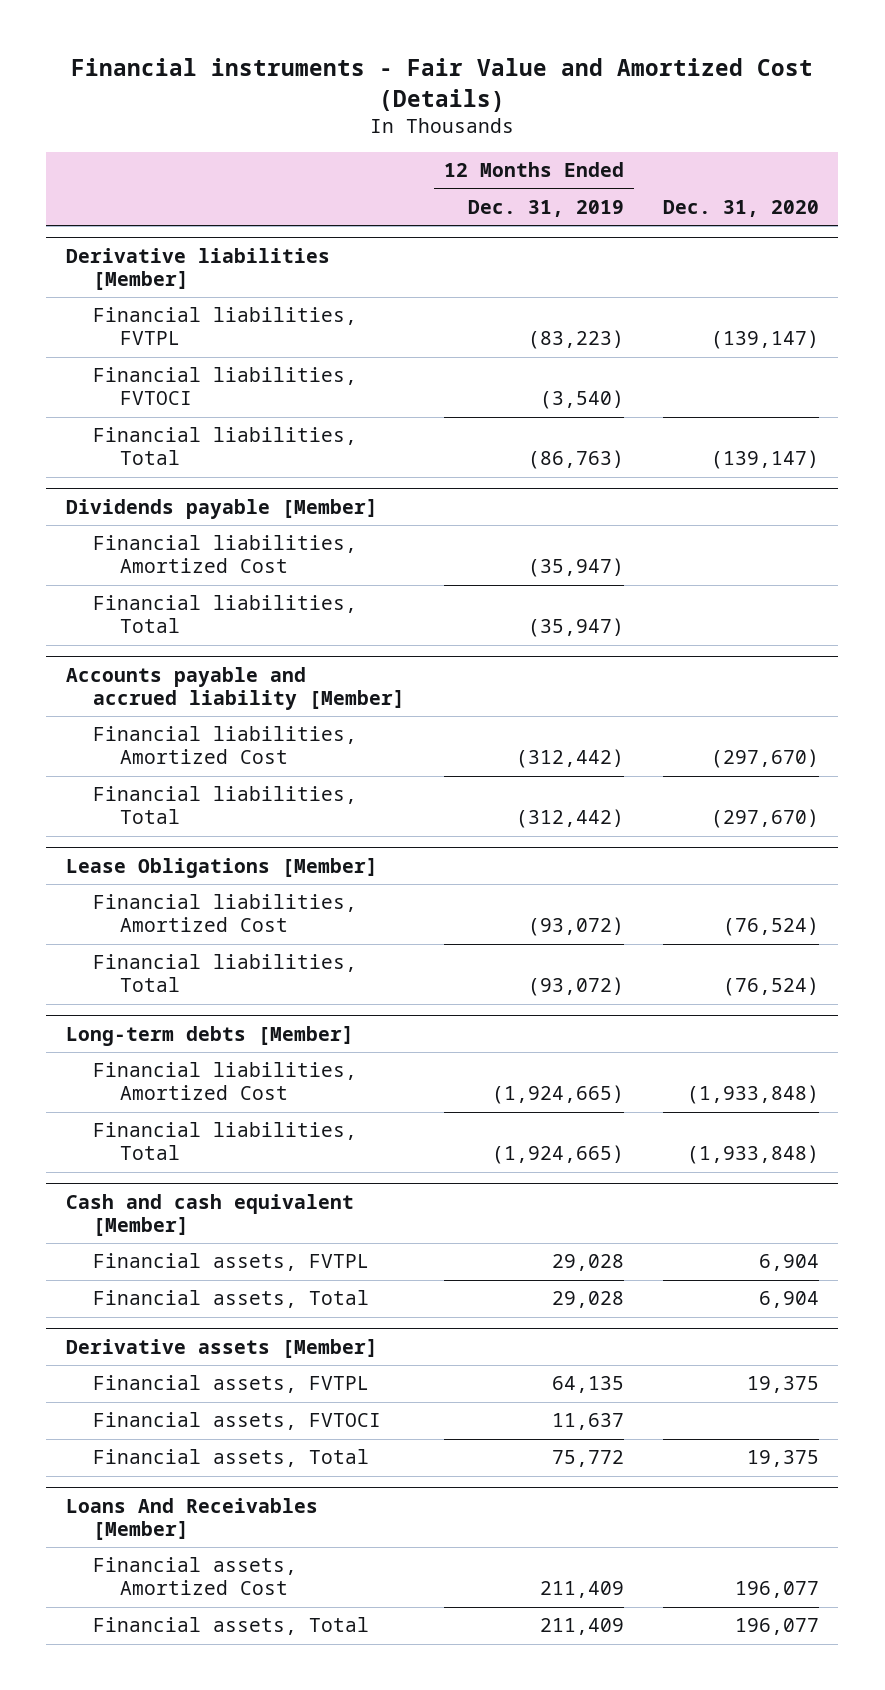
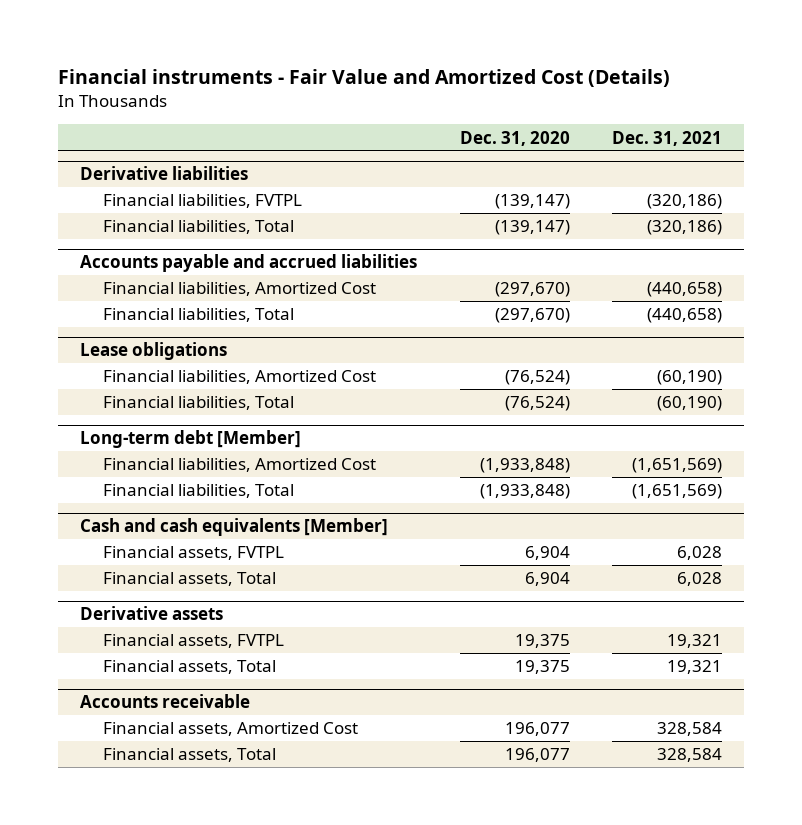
- | 12 Months Ended Dec. 31, 2019 | Dec. 31, 2020
+ | Dec. 31, 2020 | Dec. 31, 2021
- Derivative liabilities [Member]
+ Derivative liabilities
- Financial liabilities, FVTOCI | (3,540) |
- Dividends payable [Member]
- Financial liabilities, Amortized Cost | (35,947) |
- Financial liabilities, Total | (35,947) |
- Accounts payable and accrued liability [Member]
+ Accounts payable and accrued liabilities
- Lease Obligations [Member]
+ Lease obligations
- Long-term debts [Member]
+ Long-term debt [Member]
- Cash and cash equivalent [Member]
+ Cash and cash equivalents [Member]
- Derivative assets [Member]
+ Derivative assets
- Financial assets, FVTOCI | 11,637 |
- Loans And Receivables [Member]
+ Accounts receivable

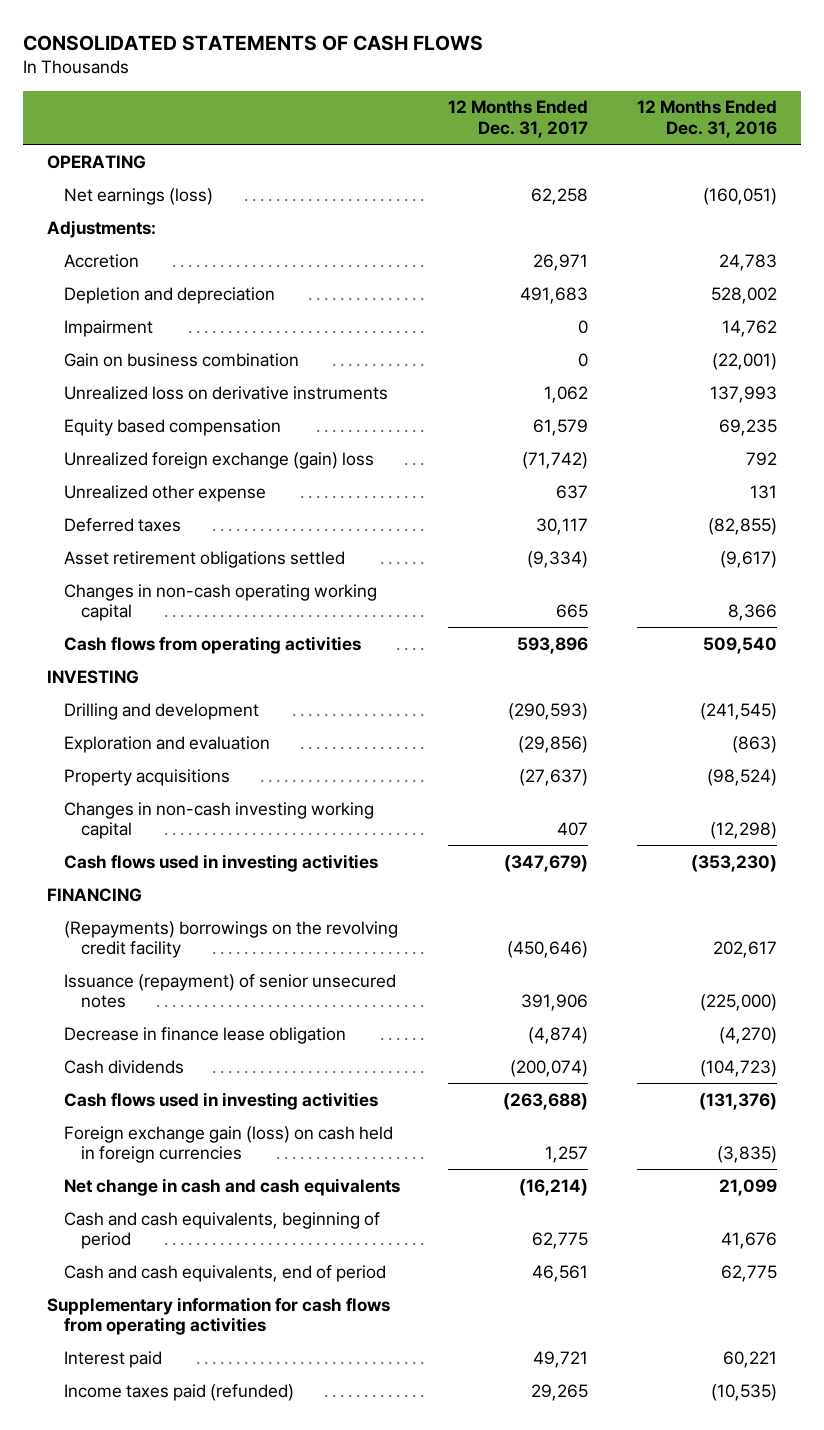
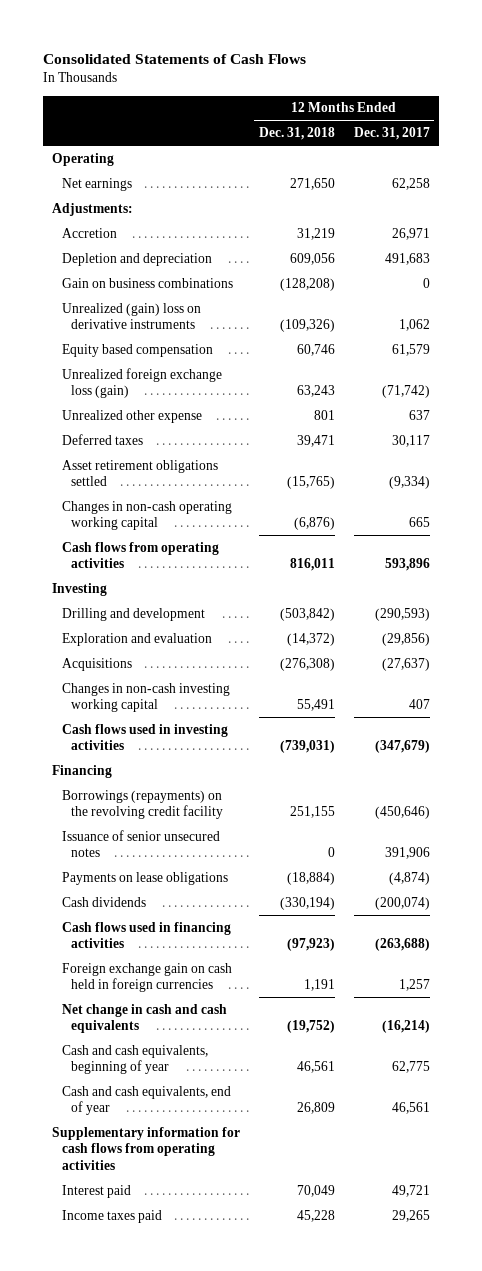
- CONSOLIDATED STATEMENTS OF CASH FLOWS
+ Consolidated Statements of Cash Flows
- | 12 Months Ended Dec. 31, 2017 | 12 Months Ended Dec. 31, 2016
+ | 12 Months Ended Dec. 31, 2018 | 12 Months Ended Dec. 31, 2017
- OPERATING
- Net earnings (loss) | 62,258 | (160,051)
+ Operating
+ Net earnings | 271,650 | 62,258
- Impairment | 0 | 14,762
- Gain on business combination | 0 | (22,001)
- Unrealized loss on derivative instruments | 1,062 | 137,993
+ Gain on business combinations | (128,208) | 0
+ Unrealized (gain) loss on derivative instruments | (109,326) | 1,062
- Unrealized foreign exchange (gain) loss | (71,742) | 792
+ Unrealized foreign exchange loss (gain) | 63,243 | (71,742)
- INVESTING
+ Investing
- Property acquisitions | (27,637) | (98,524)
+ Acquisitions | (276,308) | (27,637)
- FINANCING
- (Repayments) borrowings on the revolving credit facility | (450,646) | 202,617
- Issuance (repayment) of senior unsecured notes | 391,906 | (225,000)
- Decrease in finance lease obligation | (4,874) | (4,270)
+ Financing
+ Borrowings (repayments) on the revolving credit facility | 251,155 | (450,646)
+ Issuance of senior unsecured notes | 0 | 391,906
+ Payments on lease obligations | (18,884) | (4,874)
- Cash flows used in investing activities | (263,688) | (131,376)
- Foreign exchange gain (loss) on cash held in foreign currencies | 1,257 | (3,835)
+ Cash flows used in financing activities | (97,923) | (263,688)
+ Foreign exchange gain on cash held in foreign currencies | 1,191 | 1,257
- Cash and cash equivalents, beginning of period | 62,775 | 41,676
- Cash and cash equivalents, end of period | 46,561 | 62,775
+ Cash and cash equivalents, beginning of year | 46,561 | 62,775
+ Cash and cash equivalents, end of year | 26,809 | 46,561
- Income taxes paid (refunded) | 29,265 | (10,535)
+ Income taxes paid | 45,228 | 29,265

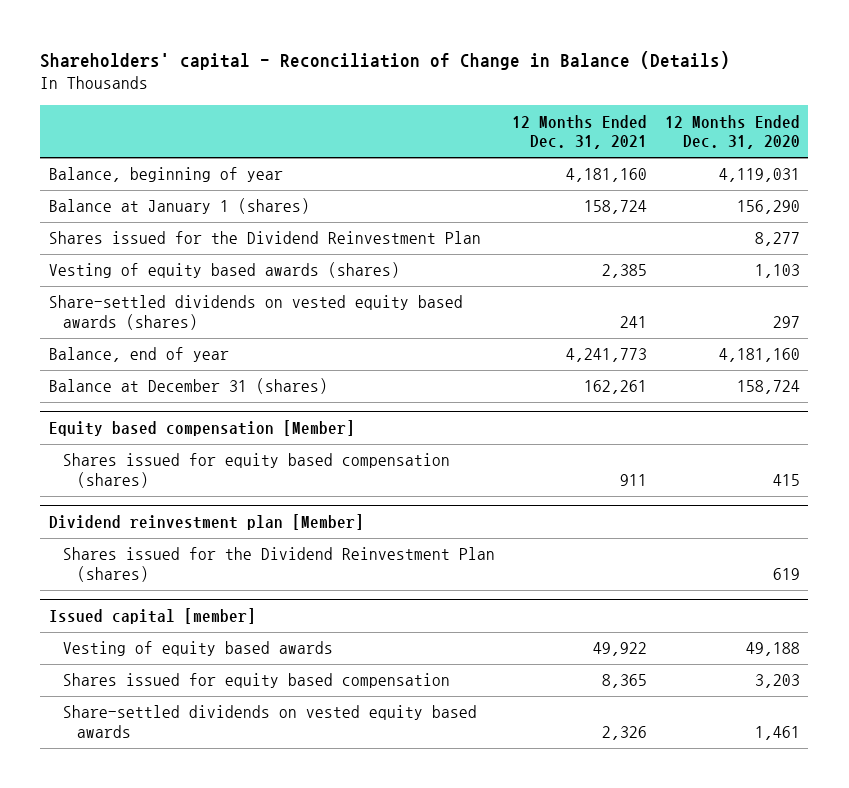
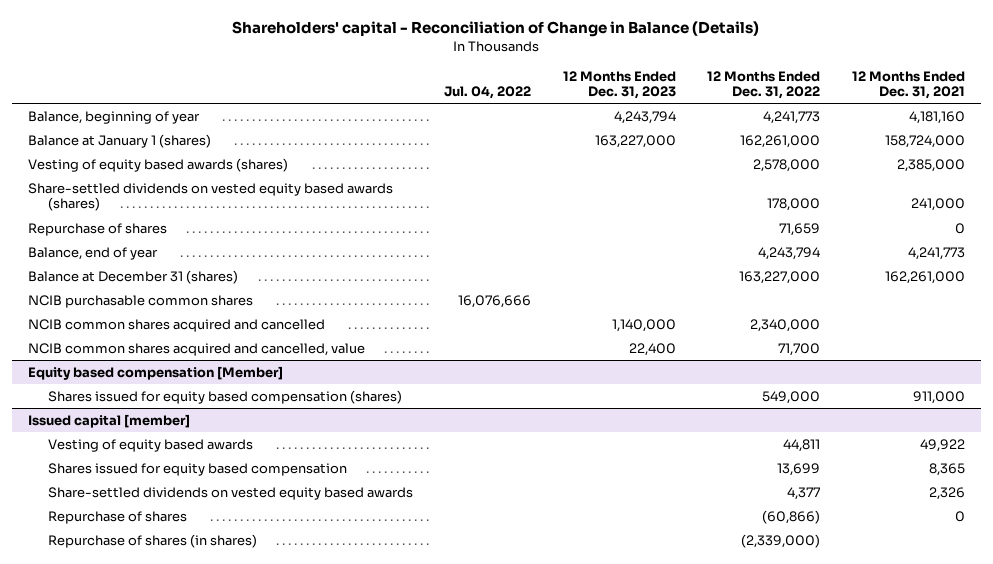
- | 12 Months Ended Dec. 31, 2021 | 12 Months Ended Dec. 31, 2020
+ | Jul. 04, 2022 | 12 Months Ended Dec. 31, 2023 | 12 Months Ended Dec. 31, 2022 | 12 Months Ended Dec. 31, 2021
- Balance at January 1 (shares) | 158,724 | 156,290
- Shares issued for the Dividend Reinvestment Plan | | 8,277
- Vesting of equity based awards (shares) | 2,385 | 1,103
- Share-settled dividends on vested equity based awards (shares) | 241 | 297
+ Balance at January 1 (shares) | | 163,227,000 | 162,261,000 | 158,724,000
+ Vesting of equity based awards (shares) | | | 2,578,000 | 2,385,000
+ Share-settled dividends on vested equity based awards (shares) | | | 178,000 | 241,000
+ Repurchase of shares | | | 71,659 | 0
- Balance at December 31 (shares) | 162,261 | 158,724
+ Balance at December 31 (shares) | | | 163,227,000 | 162,261,000
+ NCIB purchasable common shares | 16,076,666 | | |
+ NCIB common shares acquired and cancelled | | 1,140,000 | 2,340,000 |
+ NCIB common shares acquired and cancelled, value | | 22,400 | 71,700 |
@ Equity based compensation [Member]
- Shares issued for equity based compensation (shares) | 911 | 415
- Dividend reinvestment plan [Member]
- Shares issued for the Dividend Reinvestment Plan (shares) | | 619
@ Equity based compensation [Member]
+ Shares issued for equity based compensation (shares) | | | 549,000 | 911,000
@ Issued capital [member]
+ Repurchase of shares | | | (60,866) | 0
+ Repurchase of shares (in shares) | | | (2,339,000) |

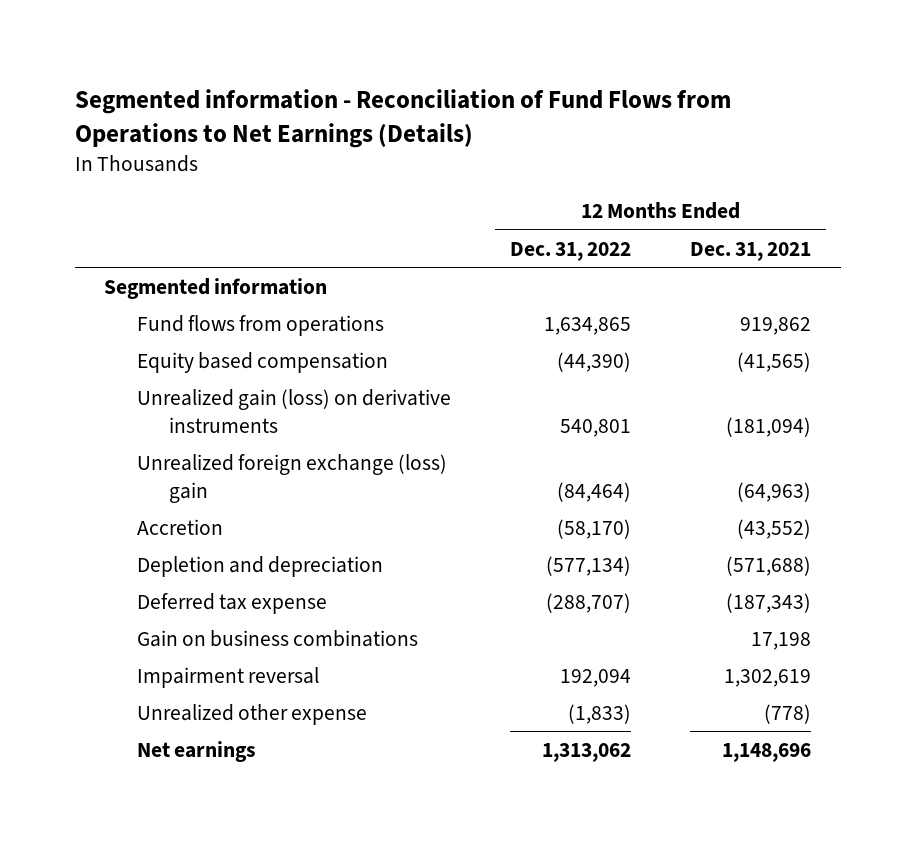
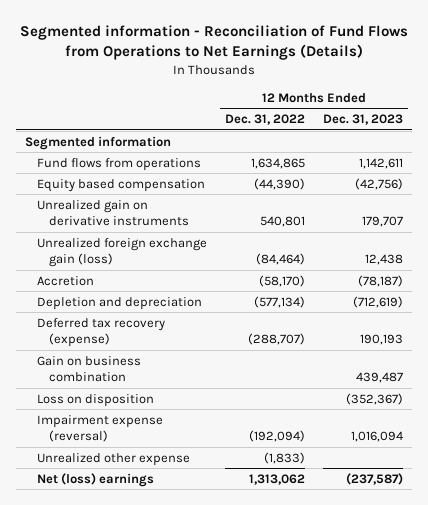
- | 12 Months Ended Dec. 31, 2022 | 12 Months Ended Dec. 31, 2021
+ | 12 Months Ended Dec. 31, 2022 | 12 Months Ended Dec. 31, 2023
- Unrealized gain (loss) on derivative instruments | 540,801 | (181,094)
- Unrealized foreign exchange (loss) gain | (84,464) | (64,963)
+ Unrealized gain on derivative instruments | 540,801 | 179,707
+ Unrealized foreign exchange gain (loss) | (84,464) | 12,438
- Deferred tax expense | (288,707) | (187,343)
- Gain on business combinations | | 17,198
- Impairment reversal | 192,094 | 1,302,619
+ Deferred tax recovery (expense) | (288,707) | 190,193
+ Gain on business combination | | 439,487
+ Loss on disposition | | (352,367)
+ Impairment expense (reversal) | (192,094) | 1,016,094
- Net earnings | 1,313,062 | 1,148,696
+ Net (loss) earnings | 1,313,062 | (237,587)

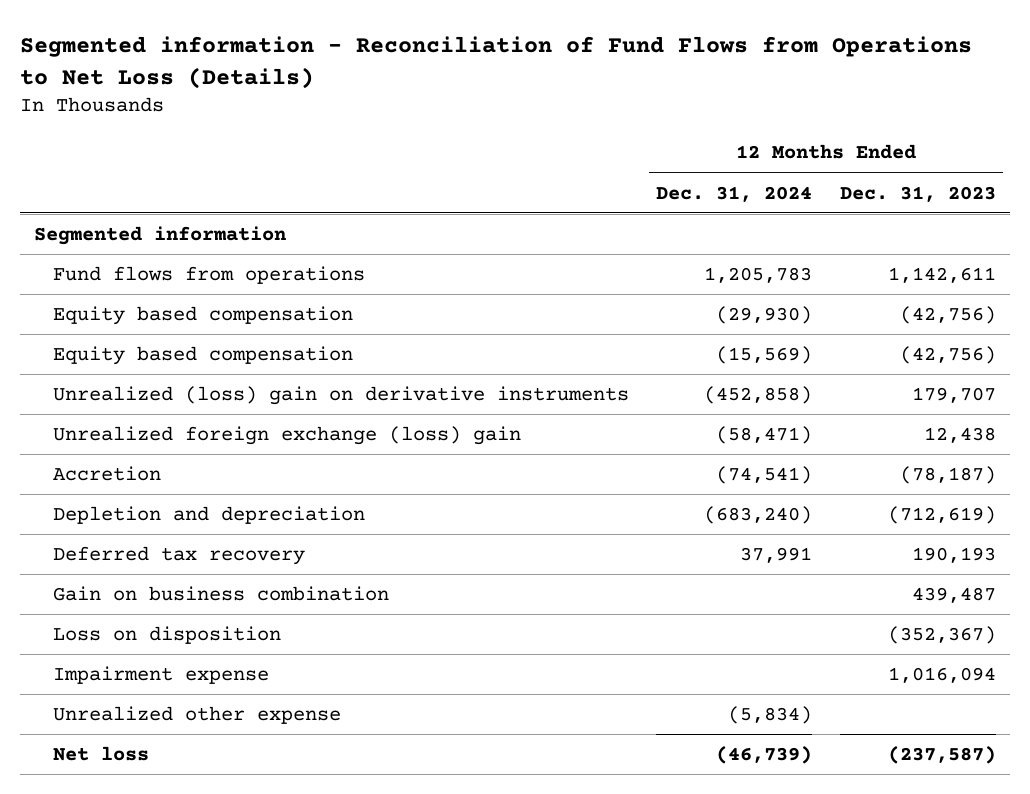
- Segmented information - Reconciliation of Fund Flows from Operations to Net Earnings (Details)
+ Segmented information - Reconciliation of Fund Flows from Operations to Net Loss (Details)
- | 12 Months Ended Dec. 31, 2022 | 12 Months Ended Dec. 31, 2023
+ | 12 Months Ended Dec. 31, 2024 | 12 Months Ended Dec. 31, 2023
- Unrealized gain on derivative instruments | 540,801 | 179,707
- Unrealized foreign exchange gain (loss) | (84,464) | 12,438
+ Equity based compensation | (15,569) | (42,756)
+ Unrealized (loss) gain on derivative instruments | (452,858) | 179,707
+ Unrealized foreign exchange (loss) gain | (58,471) | 12,438
- Deferred tax recovery (expense) | (288,707) | 190,193
+ Deferred tax recovery | 37,991 | 190,193
- Impairment expense (reversal) | (192,094) | 1,016,094
+ Impairment expense | | 1,016,094
- Net (loss) earnings | 1,313,062 | (237,587)
+ Net loss | (46,739) | (237,587)

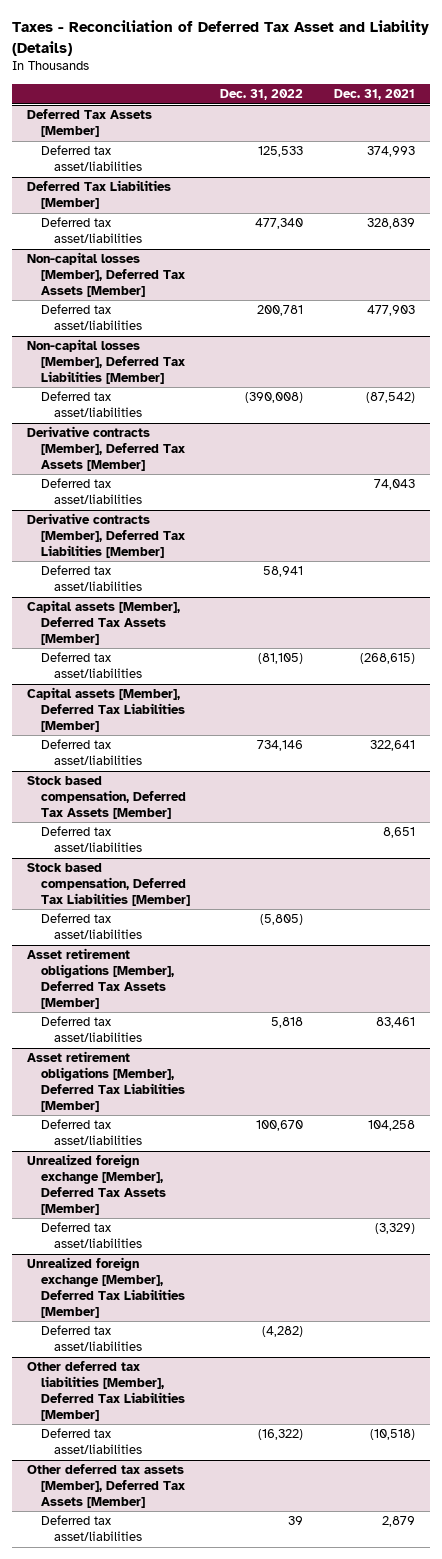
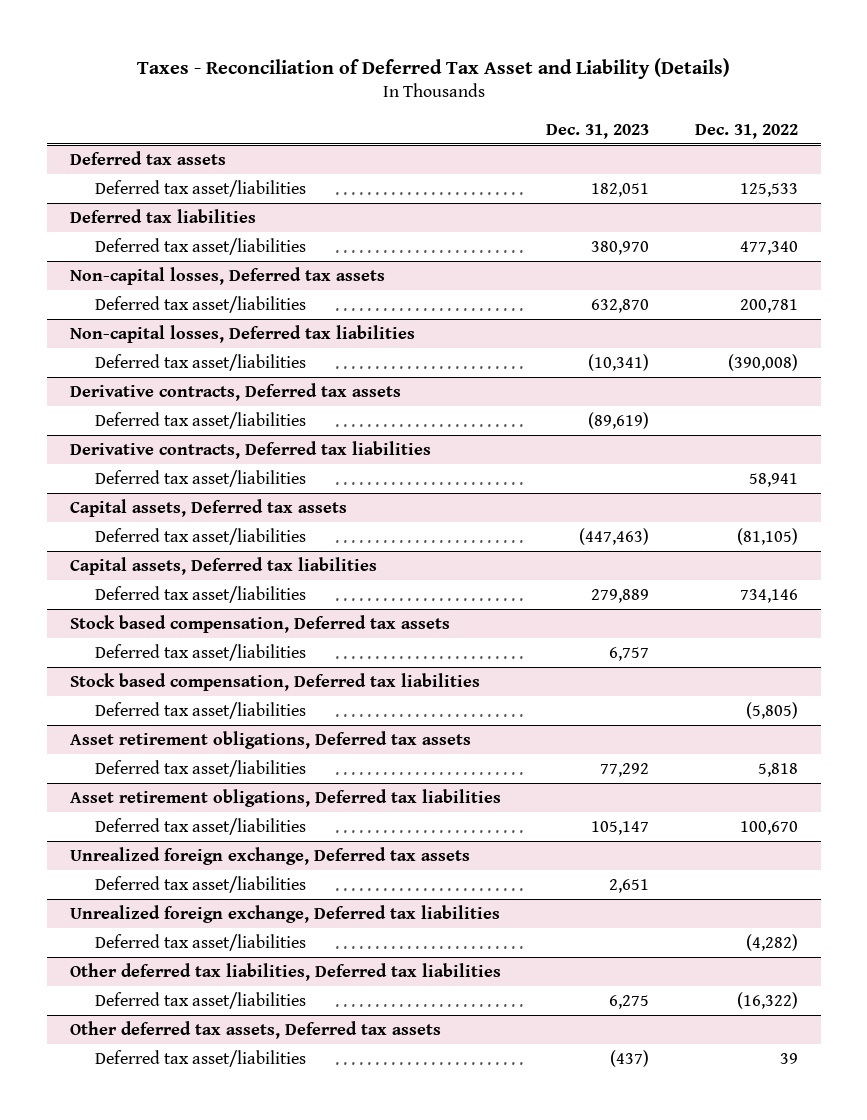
- | Dec. 31, 2022 | Dec. 31, 2021
+ | Dec. 31, 2023 | Dec. 31, 2022
- Deferred Tax Assets [Member]
+ Deferred tax assets
- Deferred Tax Liabilities [Member]
+ Deferred tax liabilities
- Non-capital losses [Member], Deferred Tax Assets [Member]
+ Non-capital losses, Deferred tax assets
- Non-capital losses [Member], Deferred Tax Liabilities [Member]
+ Non-capital losses, Deferred tax liabilities
- Derivative contracts [Member], Deferred Tax Assets [Member]
+ Derivative contracts, Deferred tax assets
- Derivative contracts [Member], Deferred Tax Liabilities [Member]
+ Derivative contracts, Deferred tax liabilities
- Capital assets [Member], Deferred Tax Assets [Member]
+ Capital assets, Deferred tax assets
- Capital assets [Member], Deferred Tax Liabilities [Member]
+ Capital assets, Deferred tax liabilities
- Stock based compensation, Deferred Tax Assets [Member]
+ Stock based compensation, Deferred tax assets
- Stock based compensation, Deferred Tax Liabilities [Member]
+ Stock based compensation, Deferred tax liabilities
- Asset retirement obligations [Member], Deferred Tax Assets [Member]
+ Asset retirement obligations, Deferred tax assets
- Asset retirement obligations [Member], Deferred Tax Liabilities [Member]
+ Asset retirement obligations, Deferred tax liabilities
- Unrealized foreign exchange [Member], Deferred Tax Assets [Member]
+ Unrealized foreign exchange, Deferred tax assets
- Unrealized foreign exchange [Member], Deferred Tax Liabilities [Member]
+ Unrealized foreign exchange, Deferred tax liabilities
- Other deferred tax liabilities [Member], Deferred Tax Liabilities [Member]
+ Other deferred tax liabilities, Deferred tax liabilities
- Other deferred tax assets [Member], Deferred Tax Assets [Member]
+ Other deferred tax assets, Deferred tax assets

